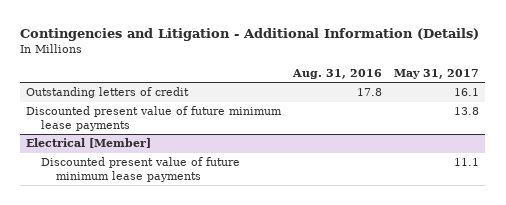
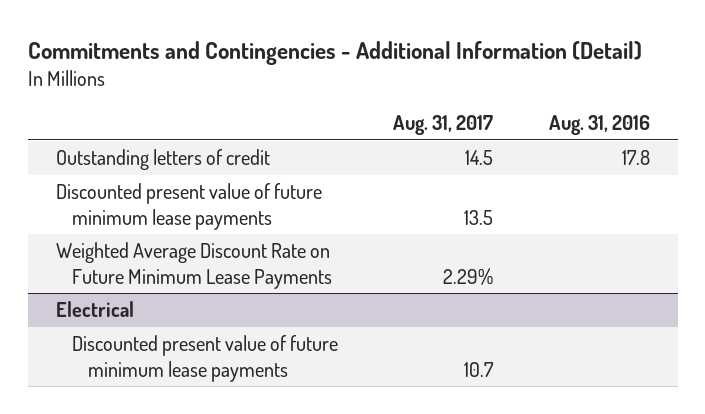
- Contingencies and Litigation - Additional Information (Details)
+ Commitments and Contingencies - Additional Information (Detail)
- | Aug. 31, 2016 | May 31, 2017
+ | Aug. 31, 2017 | Aug. 31, 2016
- Electrical [Member]
+ Weighted Average Discount Rate on Future Minimum Lease Payments | 2.29% |
+ Electrical

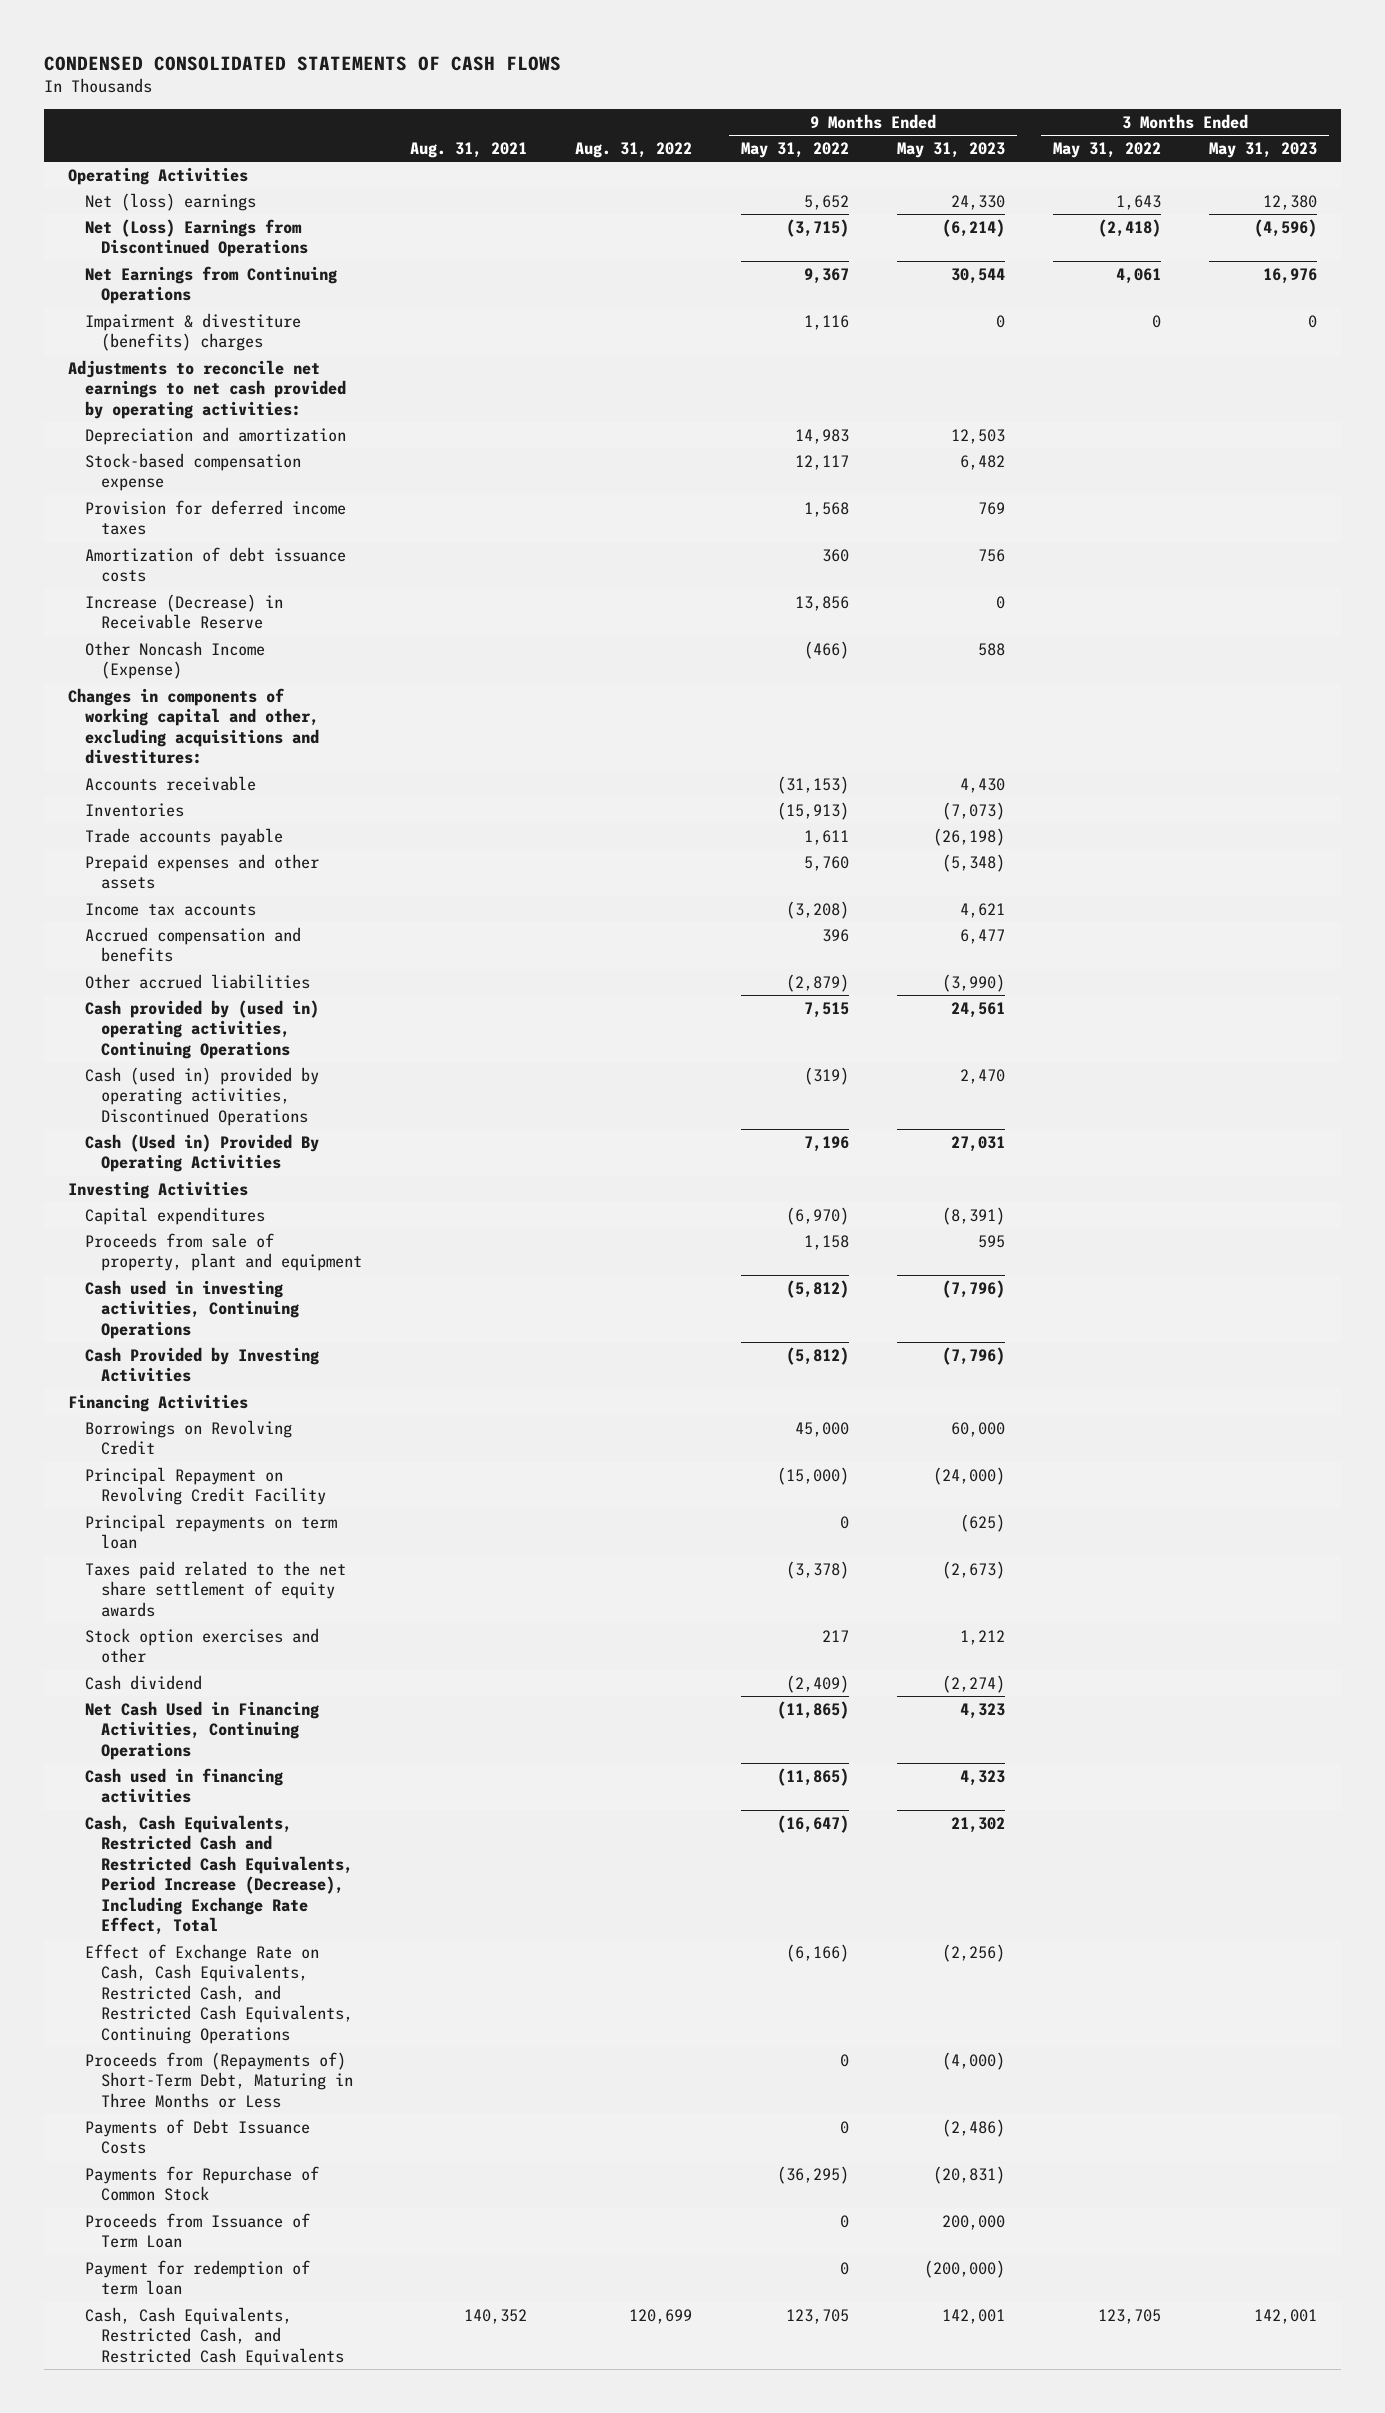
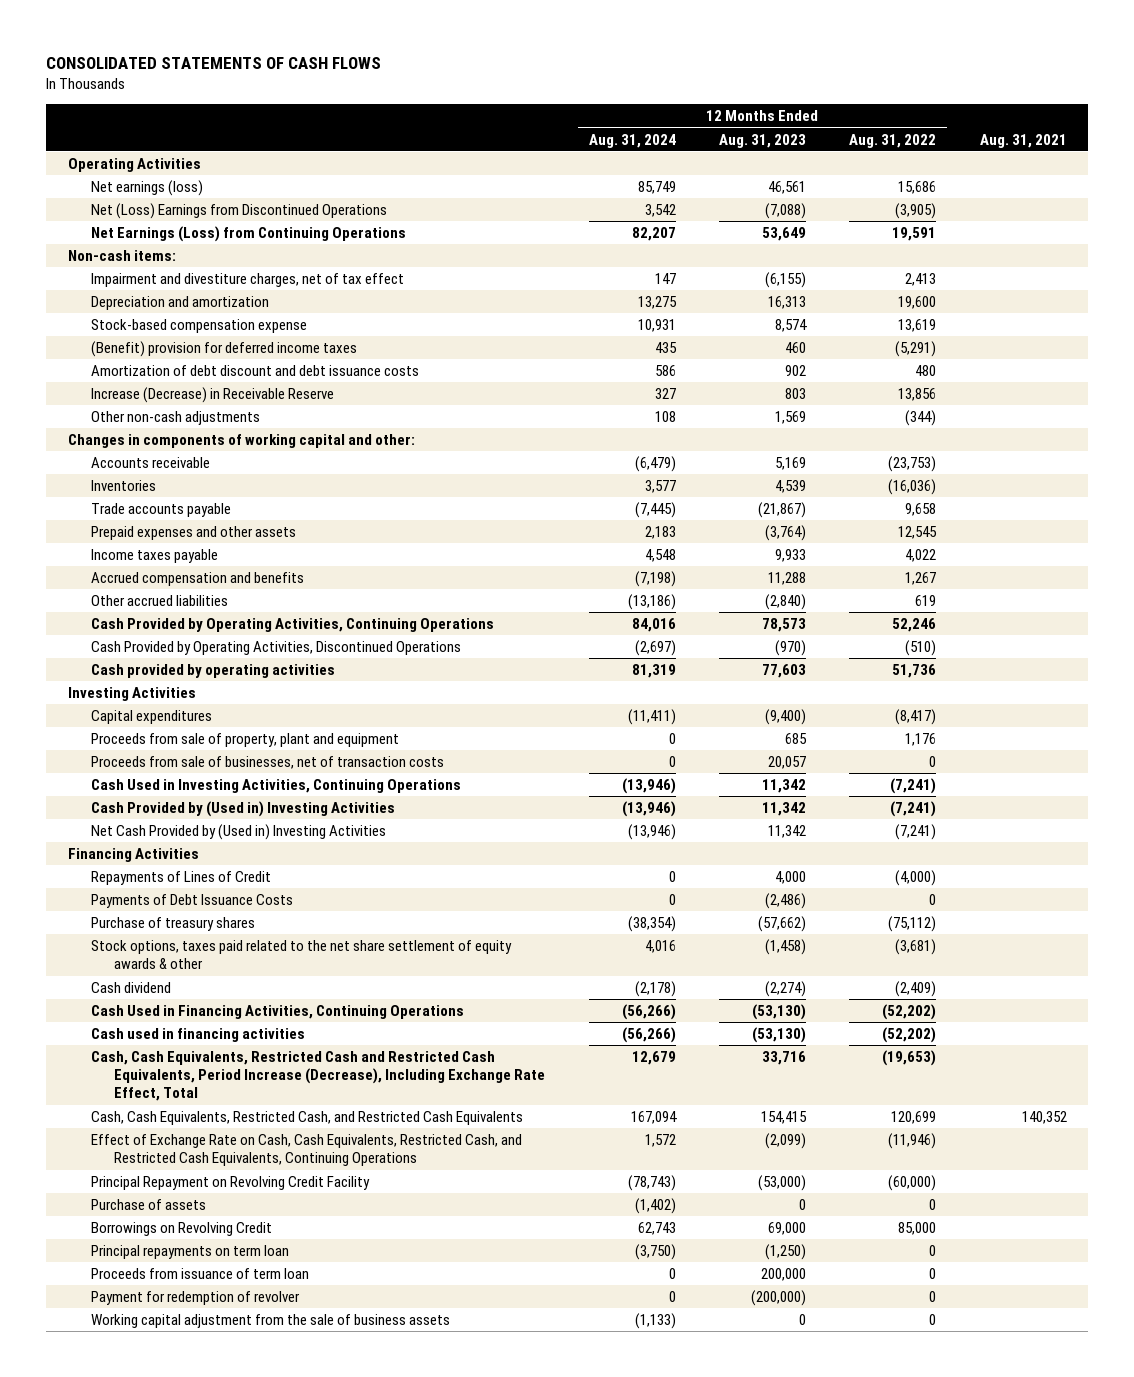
- CONDENSED CONSOLIDATED STATEMENTS OF CASH FLOWS
+ CONSOLIDATED STATEMENTS OF CASH FLOWS
- | Aug. 31, 2021 | Aug. 31, 2022 | 9 Months Ended May 31, 2022 | 9 Months Ended May 31, 2023 | 3 Months Ended May 31, 2022 | 3 Months Ended May 31, 2023
+ | 12 Months Ended Aug. 31, 2024 | 12 Months Ended Aug. 31, 2023 | 12 Months Ended Aug. 31, 2022 | Aug. 31, 2021
- Net (loss) earnings | | | 5,652 | 24,330 | 1,643 | 12,380
+ Net earnings (loss) | 85,749 | 46,561 | 15,686 |
- Net Earnings from Continuing Operations | | | 9,367 | 30,544 | 4,061 | 16,976
- Impairment & divestiture (benefits) charges | | | 1,116 | 0 | 0 | 0
- Adjustments to reconcile net earnings to net cash provided by operating activities:
+ Net Earnings (Loss) from Continuing Operations | 82,207 | 53,649 | 19,591 |
+ Non-cash items:
+ Impairment and divestiture charges, net of tax effect | 147 | (6,155) | 2,413 |
- Provision for deferred income taxes | | | 1,568 | 769 | |
- Amortization of debt issuance costs | | | 360 | 756 | |
+ (Benefit) provision for deferred income taxes | 435 | 460 | (5,291) |
+ Amortization of debt discount and debt issuance costs | 586 | 902 | 480 |
- Other Noncash Income (Expense) | | | (466) | 588 | |
- Changes in components of working capital and other, excluding acquisitions and divestitures:
+ Other non-cash adjustments | 108 | 1,569 | (344) |
+ Changes in components of working capital and other:
- Income tax accounts | | | (3,208) | 4,621 | |
+ Income taxes payable | 4,548 | 9,933 | 4,022 |
- Cash provided by (used in) operating activities, Continuing Operations | | | 7,515 | 24,561 | |
- Cash (used in) provided by operating activities, Discontinued Operations | | | (319) | 2,470 | |
- Cash (Used in) Provided By Operating Activities | | | 7,196 | 27,031 | |
+ Cash Provided by Operating Activities, Continuing Operations | 84,016 | 78,573 | 52,246 |
+ Cash Provided by Operating Activities, Discontinued Operations | (2,697) | (970) | (510) |
+ Cash provided by operating activities | 81,319 | 77,603 | 51,736 |
- Cash used in investing activities, Continuing Operations | | | (5,812) | (7,796) | |
- Cash Provided by Investing Activities | | | (5,812) | (7,796) | |
+ Proceeds from sale of businesses, net of transaction costs | 0 | 20,057 | 0 |
+ Cash Used in Investing Activities, Continuing Operations | (13,946) | 11,342 | (7,241) |
+ Cash Provided by (Used in) Investing Activities | (13,946) | 11,342 | (7,241) |
+ Net Cash Provided by (Used in) Investing Activities | (13,946) | 11,342 | (7,241) |
- Taxes paid related to the net share settlement of equity awards | | | (3,378) | (2,673) | |
- Stock option exercises and other | | | 217 | 1,212 | |
+ Repayments of Lines of Credit | 0 | 4,000 | (4,000) |
moved up: Payments of Debt Issuance Costs | 0 | (2,486) | 0 |
+ Purchase of treasury shares | (38,354) | (57,662) | (75,112) |
+ Stock options, taxes paid related to the net share settlement of equity awards & other | 4,016 | (1,458) | (3,681) |
- Net Cash Used in Financing Activities, Continuing Operations | | | (11,865) | 4,323 | |
+ Cash Used in Financing Activities, Continuing Operations | (56,266) | (53,130) | (52,202) |
- Proceeds from (Repayments of) Short-Term Debt, Maturing in Three Months or Less | | | 0 | (4,000) | |
- Payments for Repurchase of Common Stock | | | (36,295) | (20,831) | |
- Proceeds from Issuance of Term Loan | | | 0 | 200,000 | |
- Payment for redemption of term loan | | | 0 | (200,000) | |
moved down: Effect of Exchange Rate on Cash, Cash Equivalents, Restricted Cash, and Restricted Cash Equivalents, Continuing Operations | 1,572 | (2,099) | (11,946) |
moved down: Principal Repayment on Revolving Credit Facility | (78,743) | (53,000) | (60,000) |
+ Purchase of assets | (1,402) | 0 | 0 |
moved down: Borrowings on Revolving Credit | 62,743 | 69,000 | 85,000 |
moved down: Principal repayments on term loan | (3,750) | (1,250) | 0 |
+ Proceeds from issuance of term loan | 0 | 200,000 | 0 |
+ Payment for redemption of revolver | 0 | (200,000) | 0 |
+ Working capital adjustment from the sale of business assets | (1,133) | 0 | 0 |

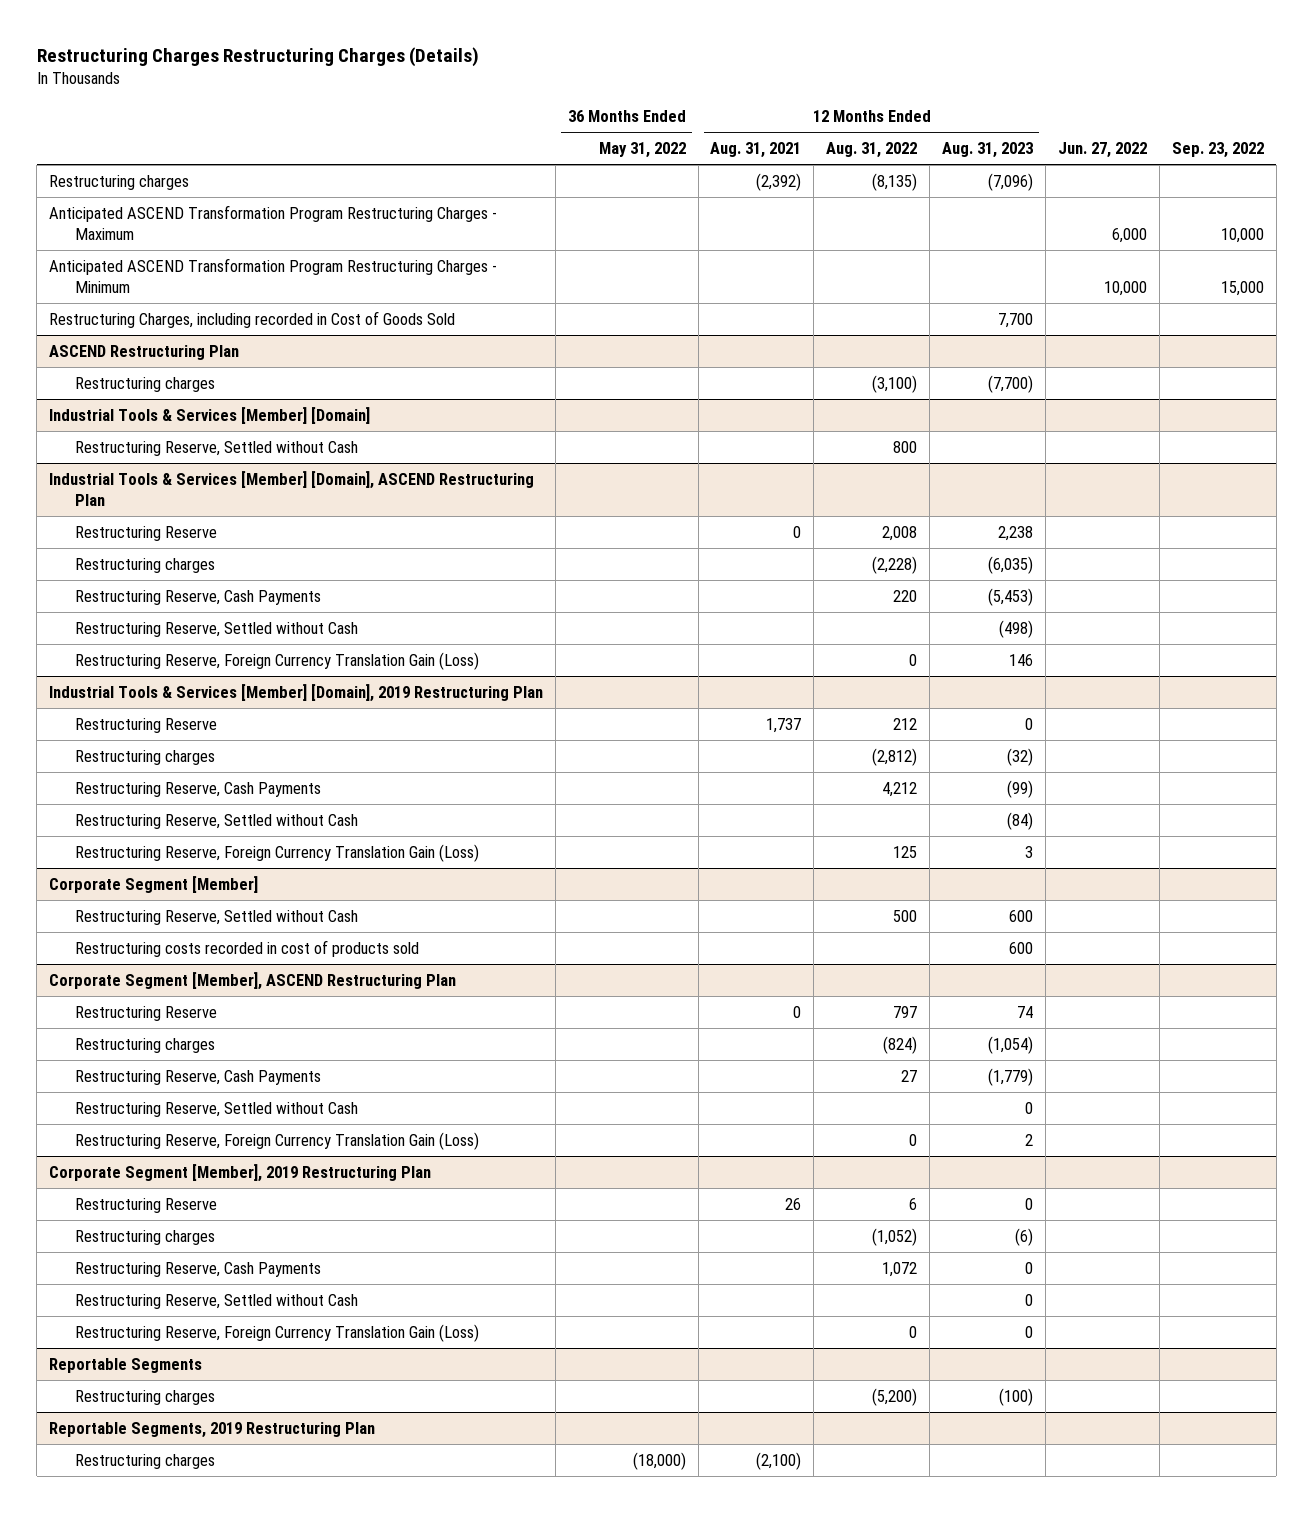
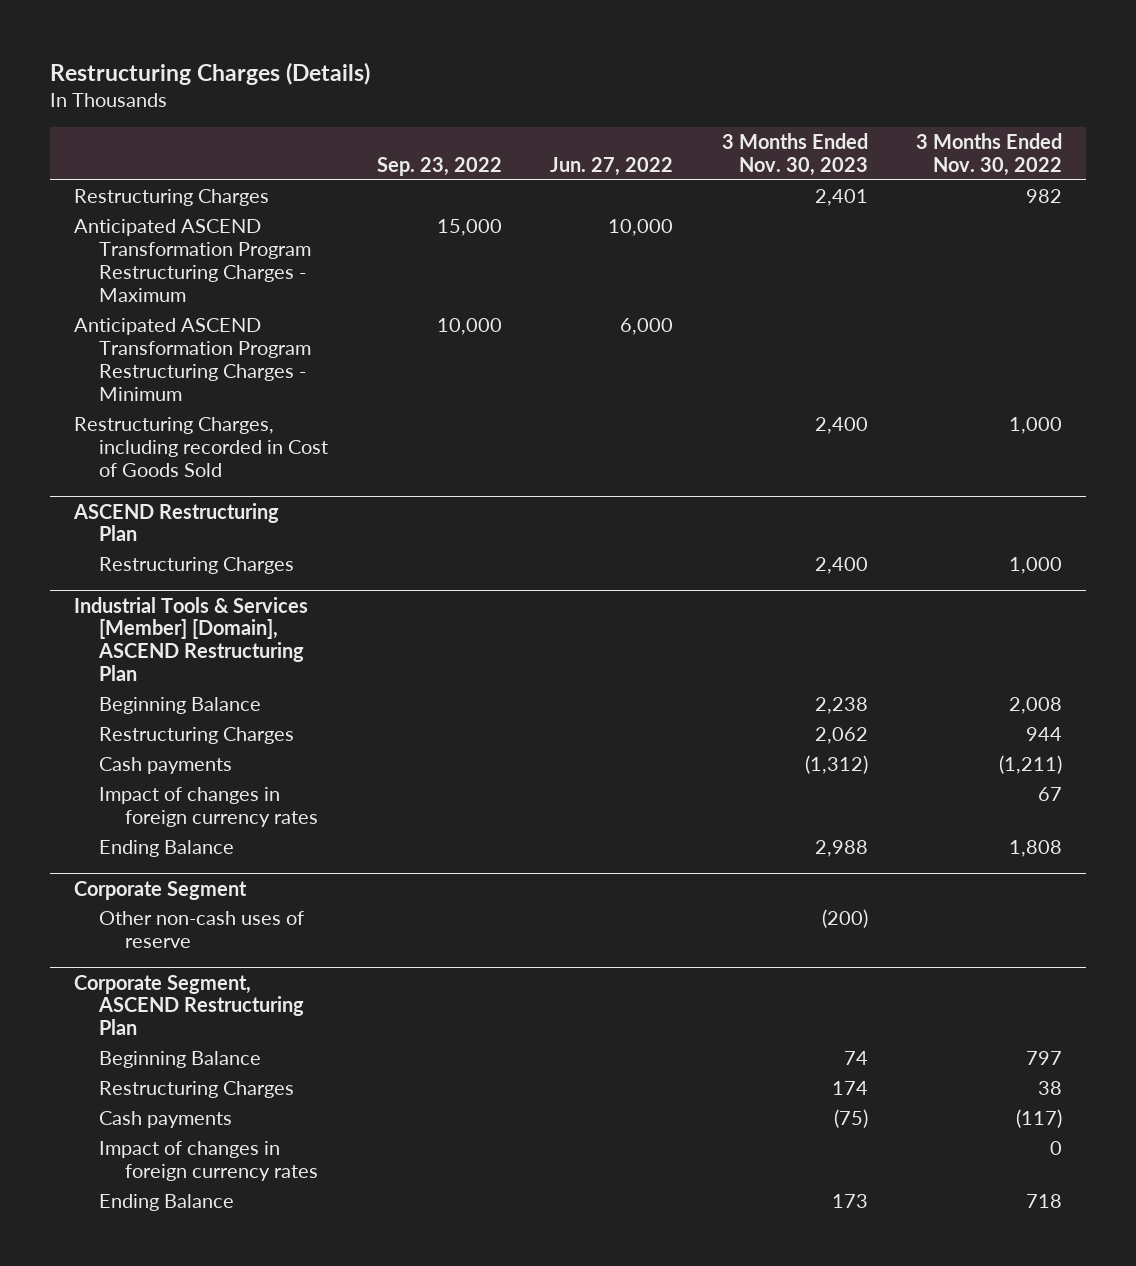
- Restructuring Charges Restructuring Charges (Details)
+ Restructuring Charges (Details)
- | 36 Months Ended May 31, 2022 | 12 Months Ended Aug. 31, 2021 | 12 Months Ended Aug. 31, 2022 | 12 Months Ended Aug. 31, 2023 | Jun. 27, 2022 | Sep. 23, 2022
+ | Sep. 23, 2022 | Jun. 27, 2022 | 3 Months Ended Nov. 30, 2023 | 3 Months Ended Nov. 30, 2022
- Restructuring charges | | (2,392) | (8,135) | (7,096) | |
- Anticipated ASCEND Transformation Program Restructuring Charges - Maximum | | | | | 6,000 | 10,000
- Anticipated ASCEND Transformation Program Restructuring Charges - Minimum | | | | | 10,000 | 15,000
+ Restructuring Charges | | | 2,401 | 982
+ Anticipated ASCEND Transformation Program Restructuring Charges - Maximum | 15,000 | 10,000 | |
+ Anticipated ASCEND Transformation Program Restructuring Charges - Minimum | 10,000 | 6,000 | |
@ ASCEND Restructuring Plan
- Restructuring charges | | | (3,100) | (7,700) | |
- Industrial Tools & Services [Member] [Domain]
- Restructuring Reserve, Settled without Cash | | | 800 | | |
@ ASCEND Restructuring Plan
+ Restructuring Charges | | | 2,400 | 1,000
@ Industrial Tools & Services [Member] [Domain], ASCEND Restructuring Plan
- Restructuring Reserve | | 0 | 2,008 | 2,238 | |
- Restructuring charges | | | (2,228) | (6,035) | |
- Restructuring Reserve, Cash Payments | | | 220 | (5,453) | |
- Restructuring Reserve, Settled without Cash | | | | (498) | |
- Restructuring Reserve, Foreign Currency Translation Gain (Loss) | | | 0 | 146 | |
- Industrial Tools & Services [Member] [Domain], 2019 Restructuring Plan
- Restructuring Reserve | | 1,737 | 212 | 0 | |
- Restructuring charges | | | (2,812) | (32) | |
- Restructuring Reserve, Cash Payments | | | 4,212 | (99) | |
- Restructuring Reserve, Settled without Cash | | | | (84) | |
- Restructuring Reserve, Foreign Currency Translation Gain (Loss) | | | 125 | 3 | |
- Corporate Segment [Member]
- Restructuring Reserve, Settled without Cash | | | 500 | 600 | |
- Restructuring costs recorded in cost of products sold | | | | 600 | |
- Corporate Segment [Member], ASCEND Restructuring Plan
- Restructuring Reserve | | 0 | 797 | 74 | |
- Restructuring charges | | | (824) | (1,054) | |
- Restructuring Reserve, Cash Payments | | | 27 | (1,779) | |
- Restructuring Reserve, Settled without Cash | | | | 0 | |
- Restructuring Reserve, Foreign Currency Translation Gain (Loss) | | | 0 | 2 | |
- Corporate Segment [Member], 2019 Restructuring Plan
- Restructuring Reserve | | 26 | 6 | 0 | |
- Restructuring charges | | | (1,052) | (6) | |
- Restructuring Reserve, Cash Payments | | | 1,072 | 0 | |
- Restructuring Reserve, Settled without Cash | | | | 0 | |
- Restructuring Reserve, Foreign Currency Translation Gain (Loss) | | | 0 | 0 | |
- Reportable Segments
- Restructuring charges | | | (5,200) | (100) | |
- Reportable Segments, 2019 Restructuring Plan
- Restructuring charges | (18,000) | (2,100) | | | |
@ Industrial Tools & Services [Member] [Domain], ASCEND Restructuring Plan
+ Beginning Balance | | | 2,238 | 2,008
+ Restructuring Charges | | | 2,062 | 944
+ Cash payments | | | (1,312) | (1,211)
+ Impact of changes in foreign currency rates | | | | 67
+ Ending Balance | | | 2,988 | 1,808
+ Corporate Segment
+ Other non-cash uses of reserve | | | (200) |
+ Corporate Segment, ASCEND Restructuring Plan
+ Beginning Balance | | | 74 | 797
+ Restructuring Charges | | | 174 | 38
+ Cash payments | | | (75) | (117)
+ Impact of changes in foreign currency rates | | | | 0
+ Ending Balance | | | 173 | 718

